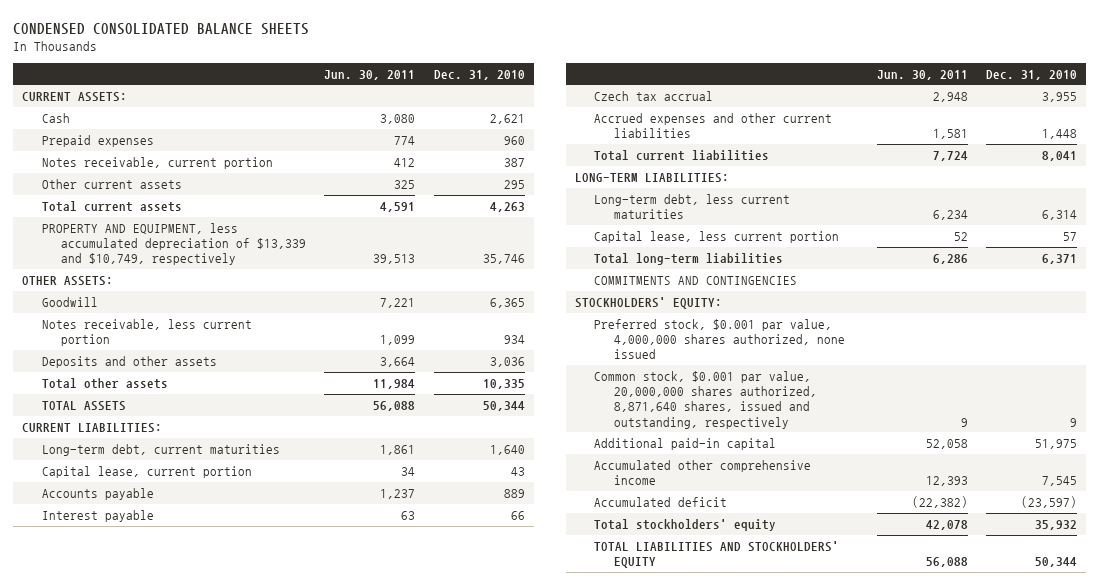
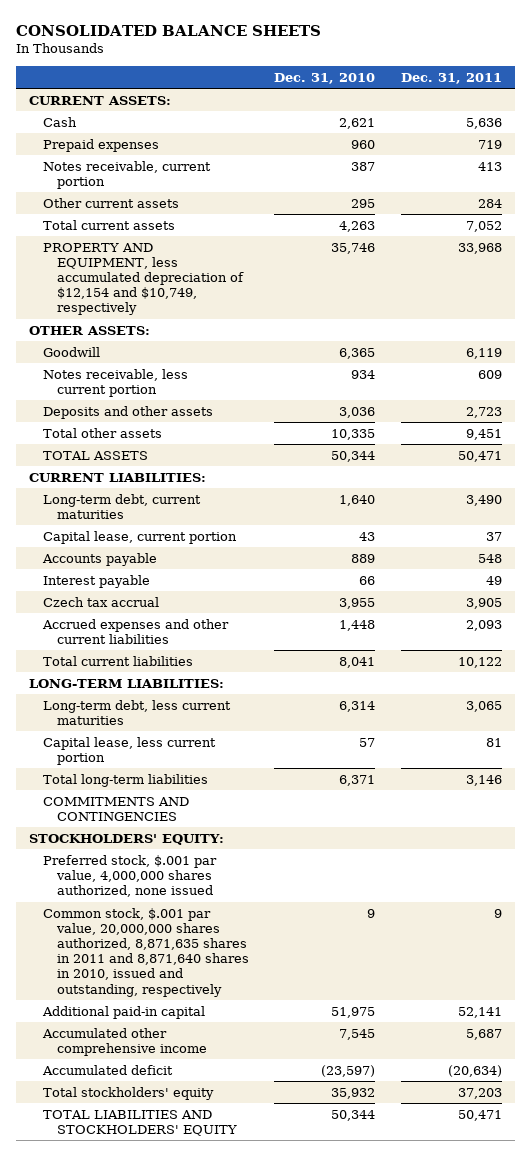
- CONDENSED CONSOLIDATED BALANCE SHEETS
+ CONSOLIDATED BALANCE SHEETS
- | Jun. 30, 2011 | Dec. 31, 2010
+ | Dec. 31, 2010 | Dec. 31, 2011
- PROPERTY AND EQUIPMENT, less accumulated depreciation of $13,339 and $10,749, respectively | 39,513 | 35,746
+ PROPERTY AND EQUIPMENT, less accumulated depreciation of $12,154 and $10,749, respectively | 35,746 | 33,968
- Preferred stock, $0.001 par value, 4,000,000 shares authorized, none issued
- Common stock, $0.001 par value, 20,000,000 shares authorized, 8,871,640 shares, issued and outstanding, respectively | 9 | 9
+ Preferred stock, $.001 par value, 4,000,000 shares authorized, none issued
+ Common stock, $.001 par value, 20,000,000 shares authorized, 8,871,635 shares in 2011 and 8,871,640 shares in 2010, issued and outstanding, respectively | 9 | 9

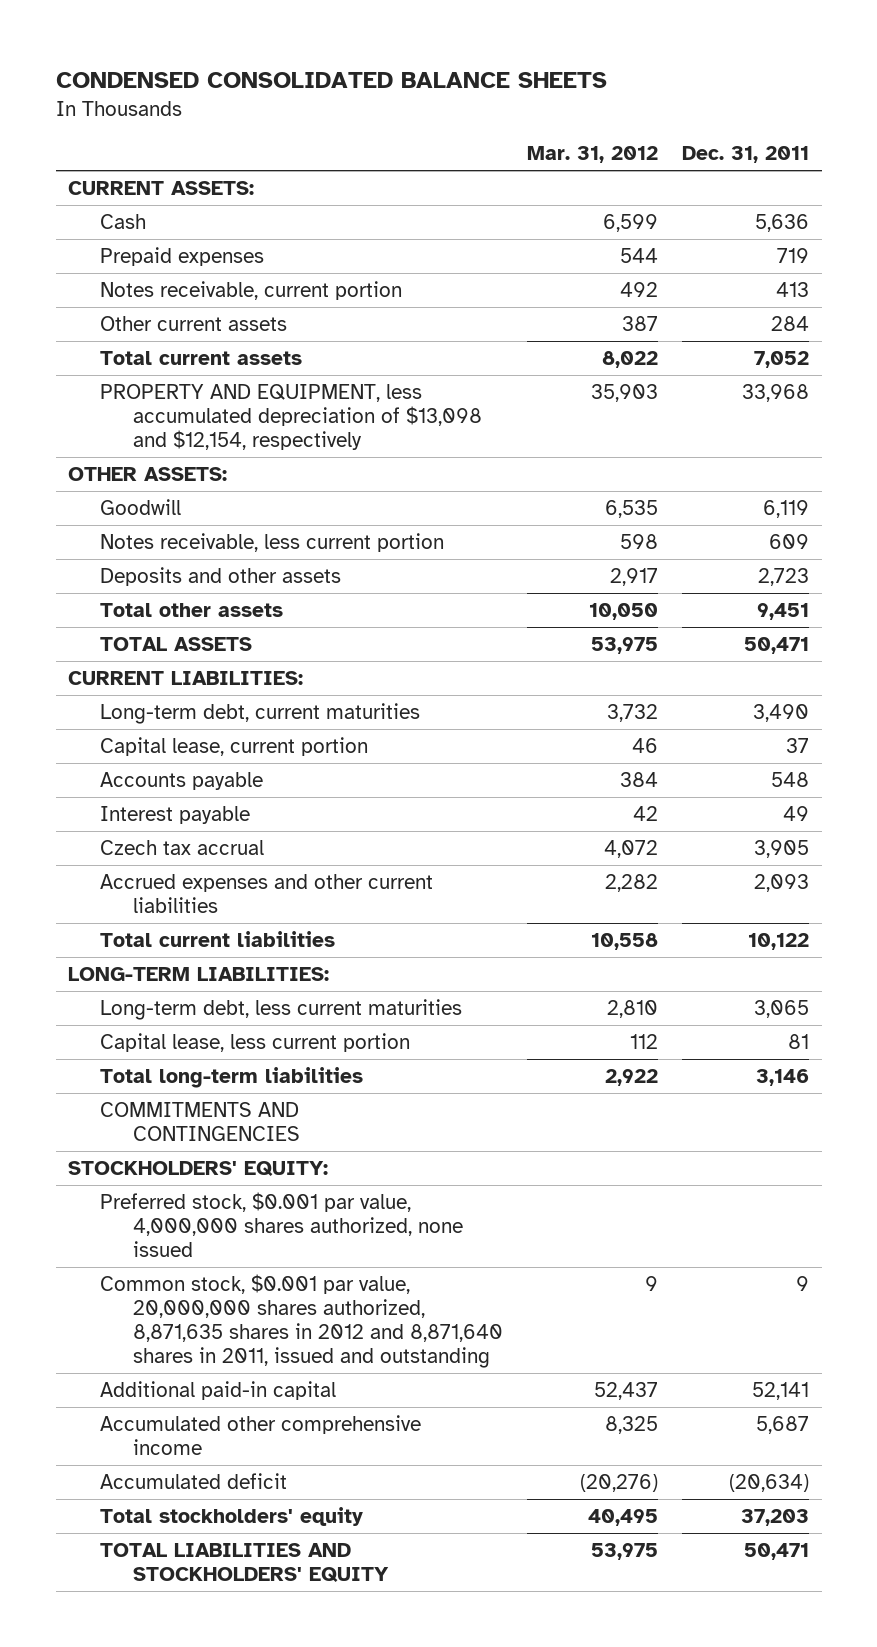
- CONSOLIDATED BALANCE SHEETS
+ CONDENSED CONSOLIDATED BALANCE SHEETS
- | Dec. 31, 2010 | Dec. 31, 2011
+ | Mar. 31, 2012 | Dec. 31, 2011
- PROPERTY AND EQUIPMENT, less accumulated depreciation of $12,154 and $10,749, respectively | 35,746 | 33,968
+ PROPERTY AND EQUIPMENT, less accumulated depreciation of $13,098 and $12,154, respectively | 35,903 | 33,968
- Preferred stock, $.001 par value, 4,000,000 shares authorized, none issued
- Common stock, $.001 par value, 20,000,000 shares authorized, 8,871,635 shares in 2011 and 8,871,640 shares in 2010, issued and outstanding, respectively | 9 | 9
+ Preferred stock, $0.001 par value, 4,000,000 shares authorized, none issued
+ Common stock, $0.001 par value, 20,000,000 shares authorized, 8,871,635 shares in 2012 and 8,871,640 shares in 2011, issued and outstanding | 9 | 9

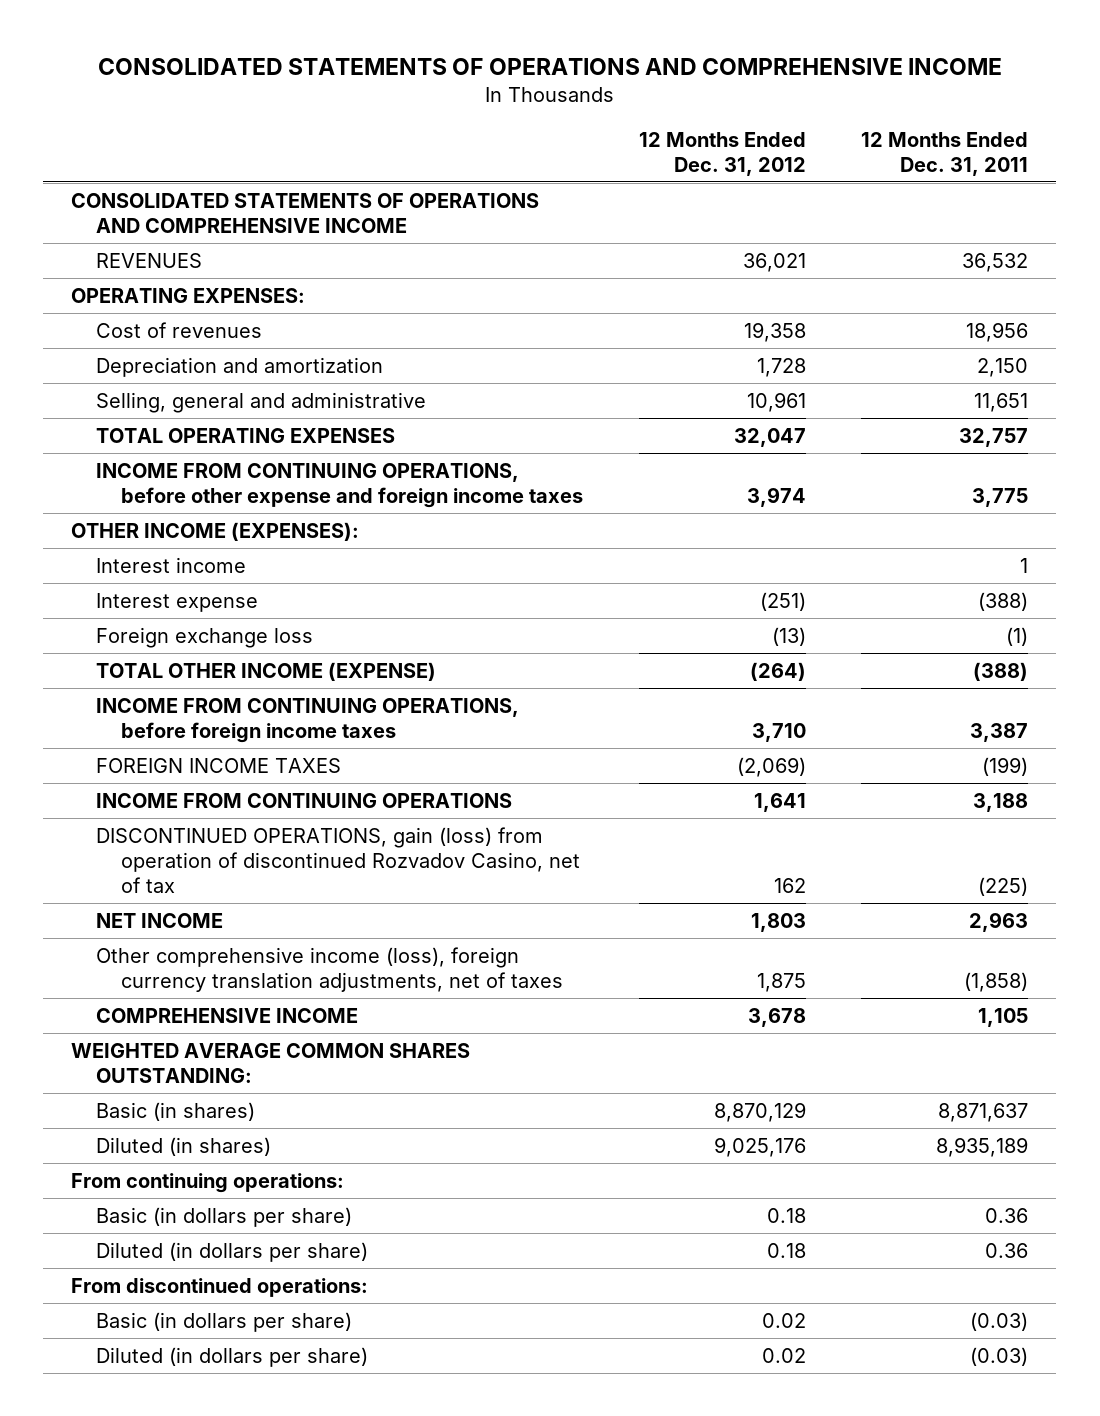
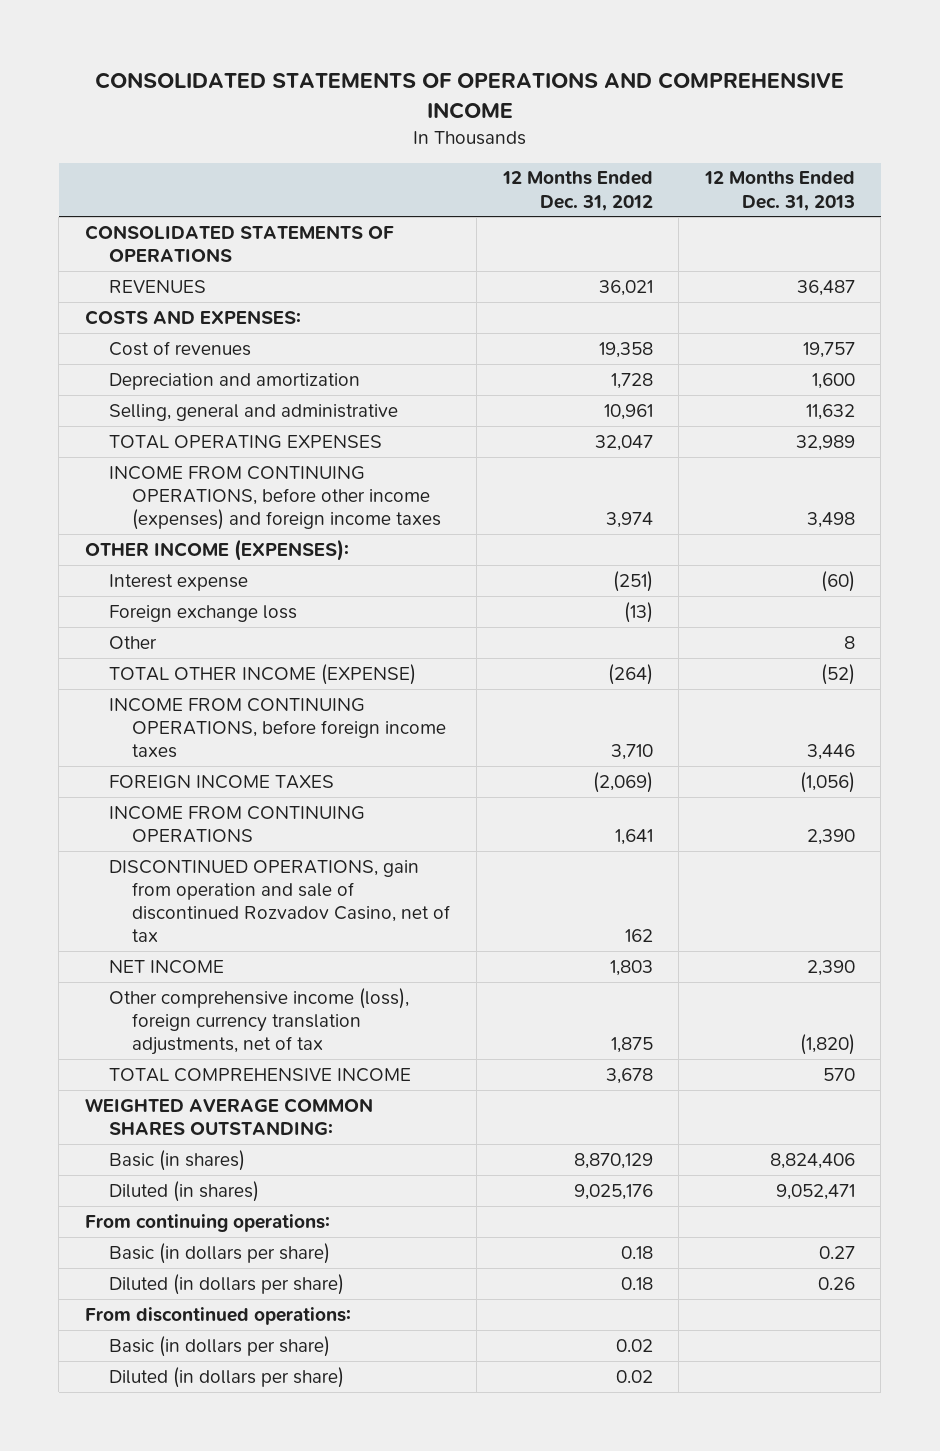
- | 12 Months Ended Dec. 31, 2012 | 12 Months Ended Dec. 31, 2011
+ | 12 Months Ended Dec. 31, 2012 | 12 Months Ended Dec. 31, 2013
- CONSOLIDATED STATEMENTS OF OPERATIONS AND COMPREHENSIVE INCOME
+ CONSOLIDATED STATEMENTS OF OPERATIONS
- OPERATING EXPENSES:
+ COSTS AND EXPENSES:
- INCOME FROM CONTINUING OPERATIONS, before other expense and foreign income taxes | 3,974 | 3,775
+ INCOME FROM CONTINUING OPERATIONS, before other income (expenses) and foreign income taxes | 3,974 | 3,498
- Interest income | | 1
+ Other | | 8
- DISCONTINUED OPERATIONS, gain (loss) from operation of discontinued Rozvadov Casino, net of tax | 162 | (225)
+ DISCONTINUED OPERATIONS, gain from operation and sale of discontinued Rozvadov Casino, net of tax | 162 |
- Other comprehensive income (loss), foreign currency translation adjustments, net of taxes | 1,875 | (1,858)
- COMPREHENSIVE INCOME | 3,678 | 1,105
+ Other comprehensive income (loss), foreign currency translation adjustments, net of tax | 1,875 | (1,820)
+ TOTAL COMPREHENSIVE INCOME | 3,678 | 570

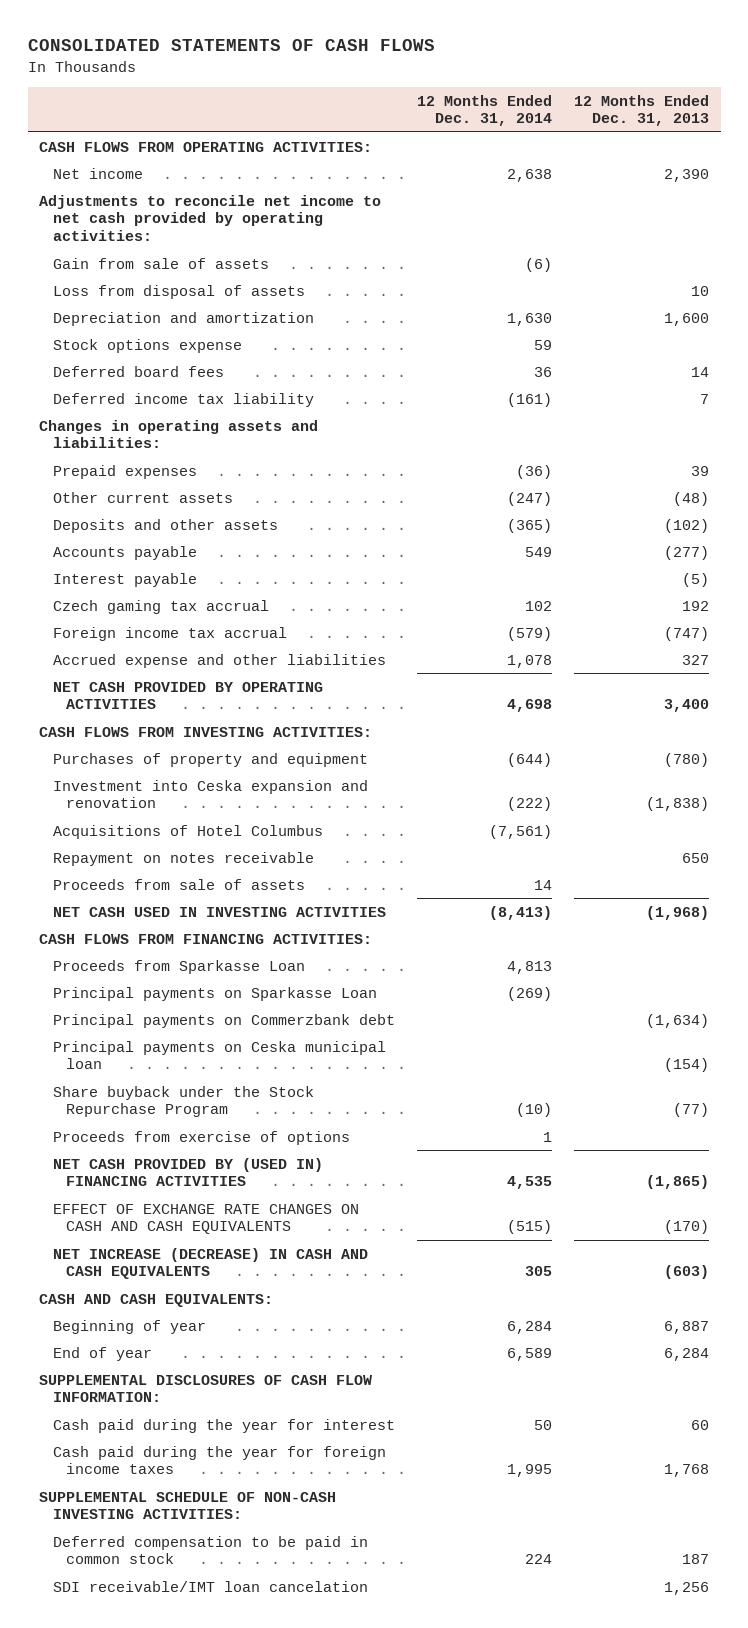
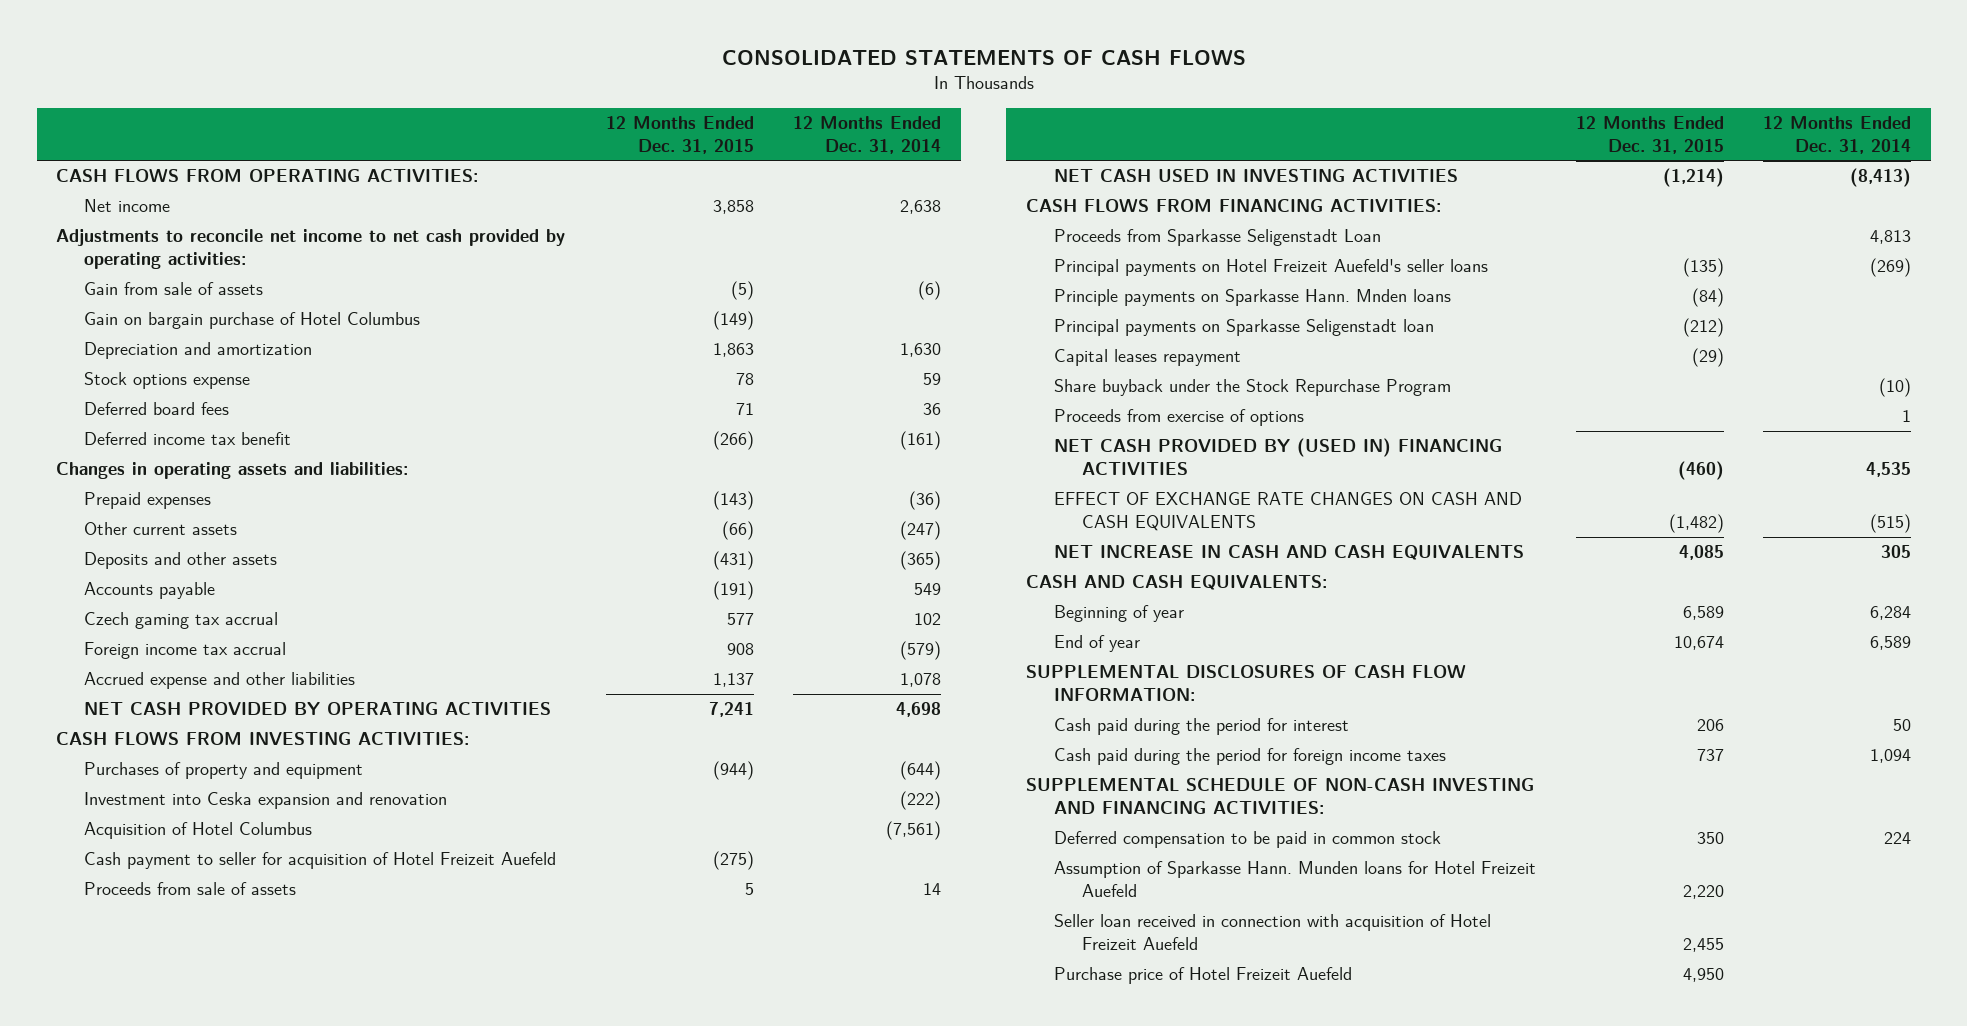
- | 12 Months Ended Dec. 31, 2014 | 12 Months Ended Dec. 31, 2013
+ | 12 Months Ended Dec. 31, 2015 | 12 Months Ended Dec. 31, 2014
- Loss from disposal of assets | | 10
+ Gain on bargain purchase of Hotel Columbus | (149) |
- Deferred income tax liability | (161) | 7
+ Deferred income tax benefit | (266) | (161)
- Interest payable | | (5)
- Acquisitions of Hotel Columbus | (7,561) |
- Repayment on notes receivable | | 650
+ Acquisition of Hotel Columbus | | (7,561)
+ Cash payment to seller for acquisition of Hotel Freizeit Auefeld | (275) |
- Proceeds from Sparkasse Loan | 4,813 |
- Principal payments on Sparkasse Loan | (269) |
- Principal payments on Commerzbank debt | | (1,634)
- Principal payments on Ceska municipal loan | | (154)
+ Proceeds from Sparkasse Seligenstadt Loan | | 4,813
+ Principal payments on Hotel Freizeit Auefeld's seller loans | (135) | (269)
+ Principle payments on Sparkasse Hann. Mnden loans | (84) |
+ Principal payments on Sparkasse Seligenstadt loan | (212) |
+ Capital leases repayment | (29) |
- NET INCREASE (DECREASE) IN CASH AND CASH EQUIVALENTS | 305 | (603)
+ NET INCREASE IN CASH AND CASH EQUIVALENTS | 4,085 | 305
- Cash paid during the year for interest | 50 | 60
- Cash paid during the year for foreign income taxes | 1,995 | 1,768
- SUPPLEMENTAL SCHEDULE OF NON-CASH INVESTING ACTIVITIES:
+ Cash paid during the period for interest | 206 | 50
+ Cash paid during the period for foreign income taxes | 737 | 1,094
+ SUPPLEMENTAL SCHEDULE OF NON-CASH INVESTING AND FINANCING ACTIVITIES:
- SDI receivable/IMT loan cancelation | | 1,256
+ Assumption of Sparkasse Hann. Munden loans for Hotel Freizeit Auefeld | 2,220 |
+ Seller loan received in connection with acquisition of Hotel Freizeit Auefeld | 2,455 |
+ Purchase price of Hotel Freizeit Auefeld | 4,950 |

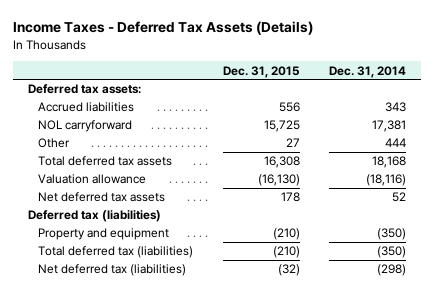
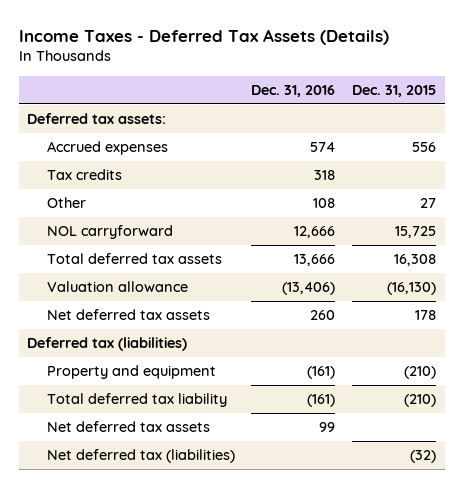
- | Dec. 31, 2015 | Dec. 31, 2014
+ | Dec. 31, 2016 | Dec. 31, 2015
- Accrued liabilities | 556 | 343
+ Accrued expenses | 574 | 556
+ Tax credits | 318 |
moved down: NOL carryforward | 12,666 | 15,725
- Total deferred tax (liabilities) | (210) | (350)
+ Total deferred tax liability | (161) | (210)
+ Net deferred tax assets | 99 |

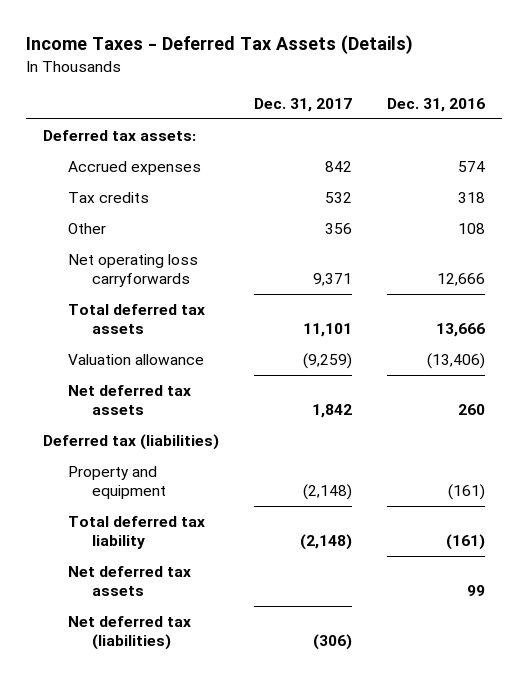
- | Dec. 31, 2016 | Dec. 31, 2015
+ | Dec. 31, 2017 | Dec. 31, 2016
- NOL carryforward | 12,666 | 15,725
+ Net operating loss carryforwards | 9,371 | 12,666

